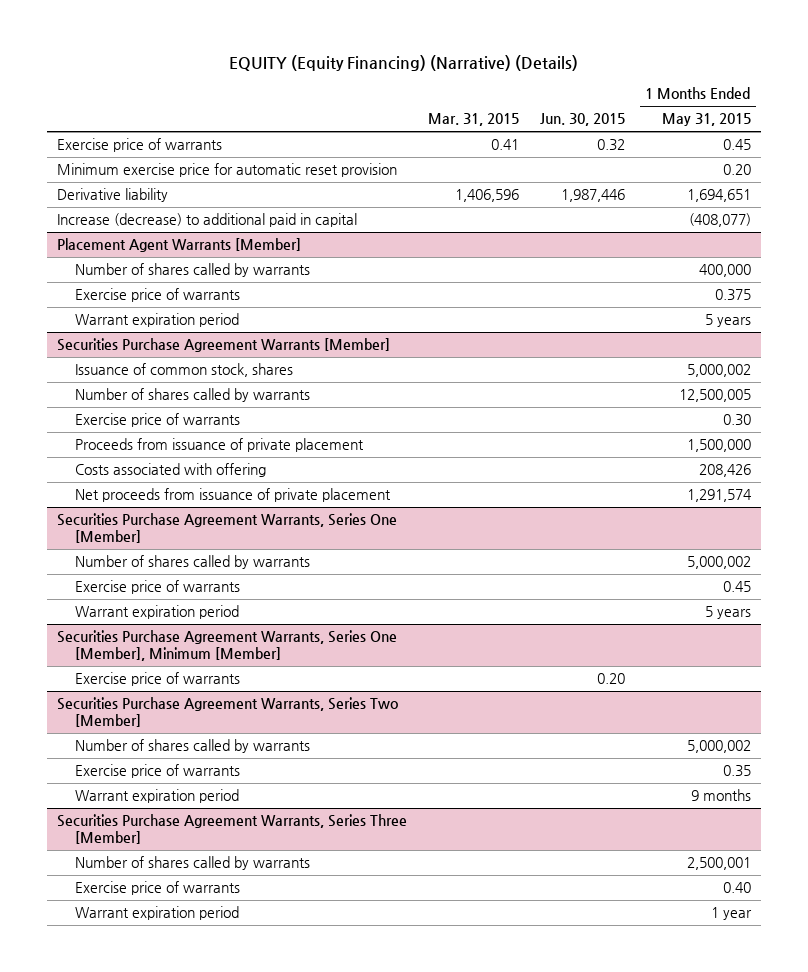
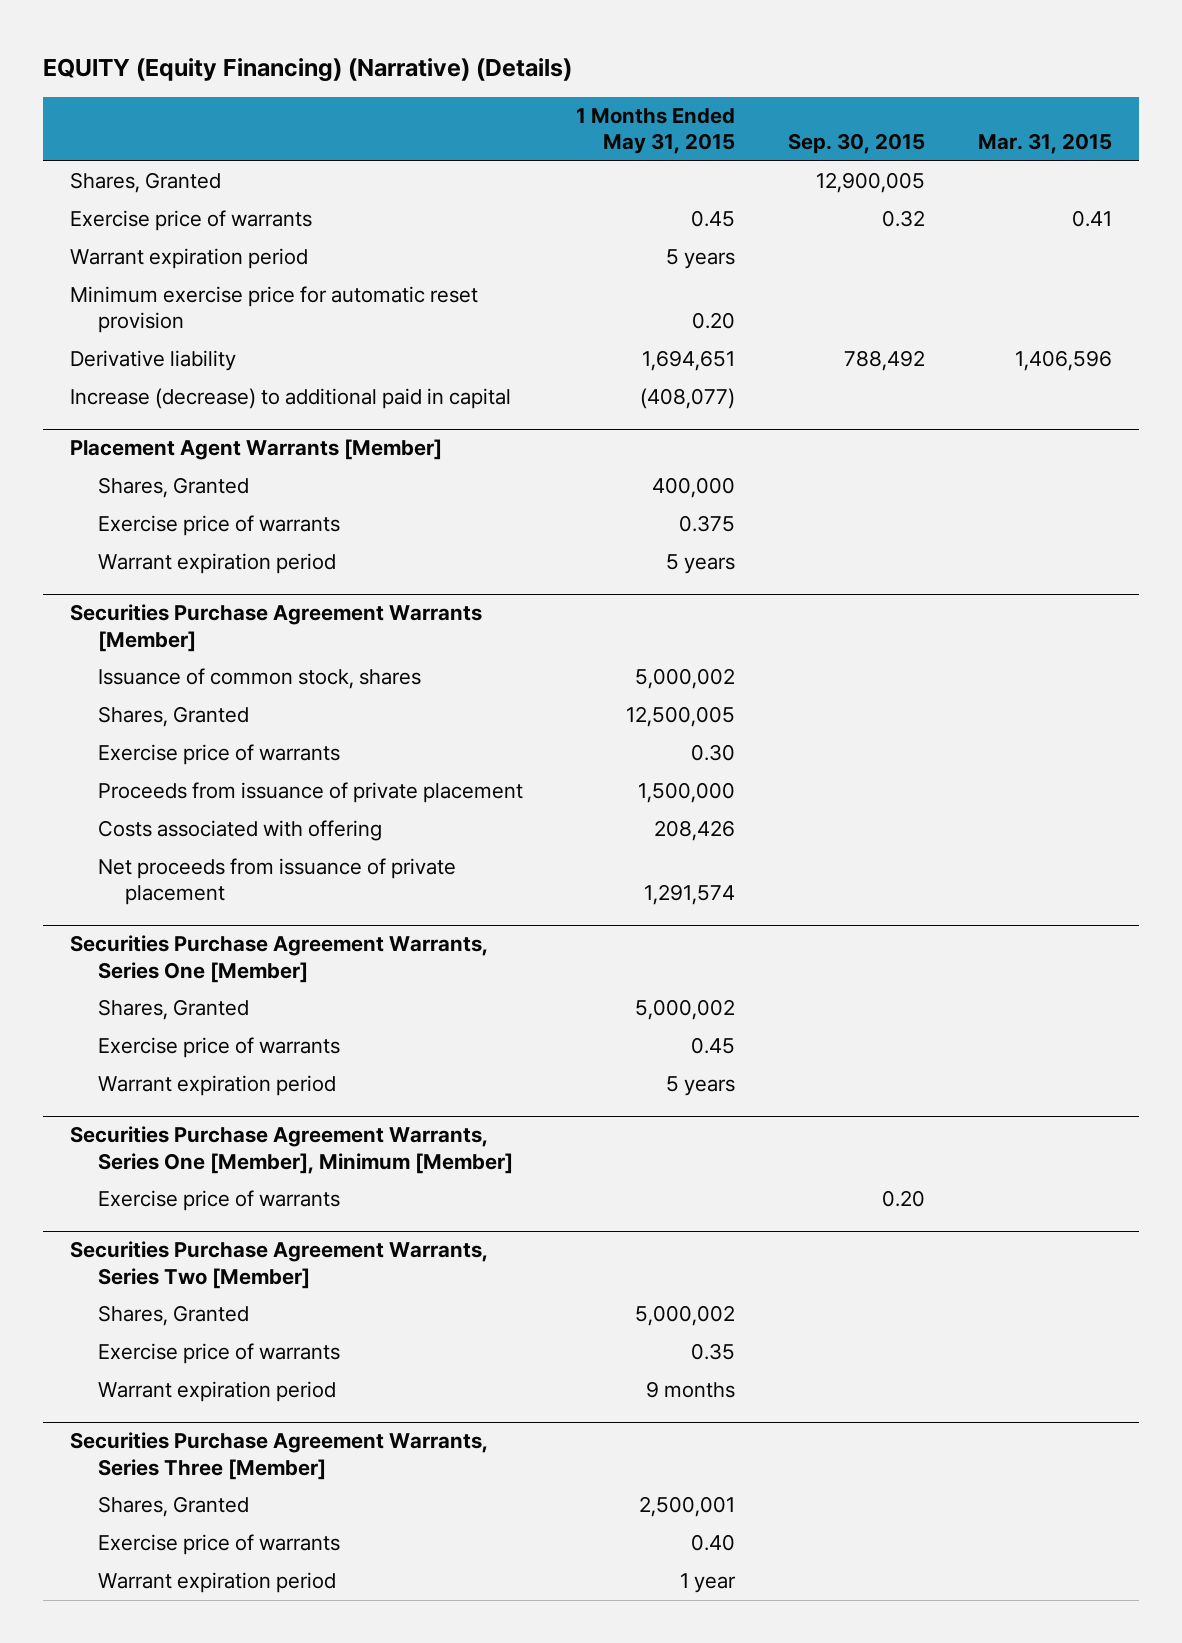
- | Mar. 31, 2015 | Jun. 30, 2015 | 1 Months Ended May 31, 2015
+ | 1 Months Ended May 31, 2015 | Sep. 30, 2015 | Mar. 31, 2015
+ Shares, Granted | | 12,900,005 |
+ Warrant expiration period | 5 years | |
@ Placement Agent Warrants [Member]
- Number of shares called by warrants | | | 400,000
+ Shares, Granted | 400,000 | |
@ Securities Purchase Agreement Warrants [Member]
- Number of shares called by warrants | | | 12,500,005
+ Shares, Granted | 12,500,005 | |
@ Securities Purchase Agreement Warrants, Series One [Member]
- Number of shares called by warrants | | | 5,000,002
+ Shares, Granted | 5,000,002 | |
@ Securities Purchase Agreement Warrants, Series Two [Member]
- Number of shares called by warrants | | | 5,000,002
+ Shares, Granted | 5,000,002 | |
@ Securities Purchase Agreement Warrants, Series Three [Member]
- Number of shares called by warrants | | | 2,500,001
+ Shares, Granted | 2,500,001 | |

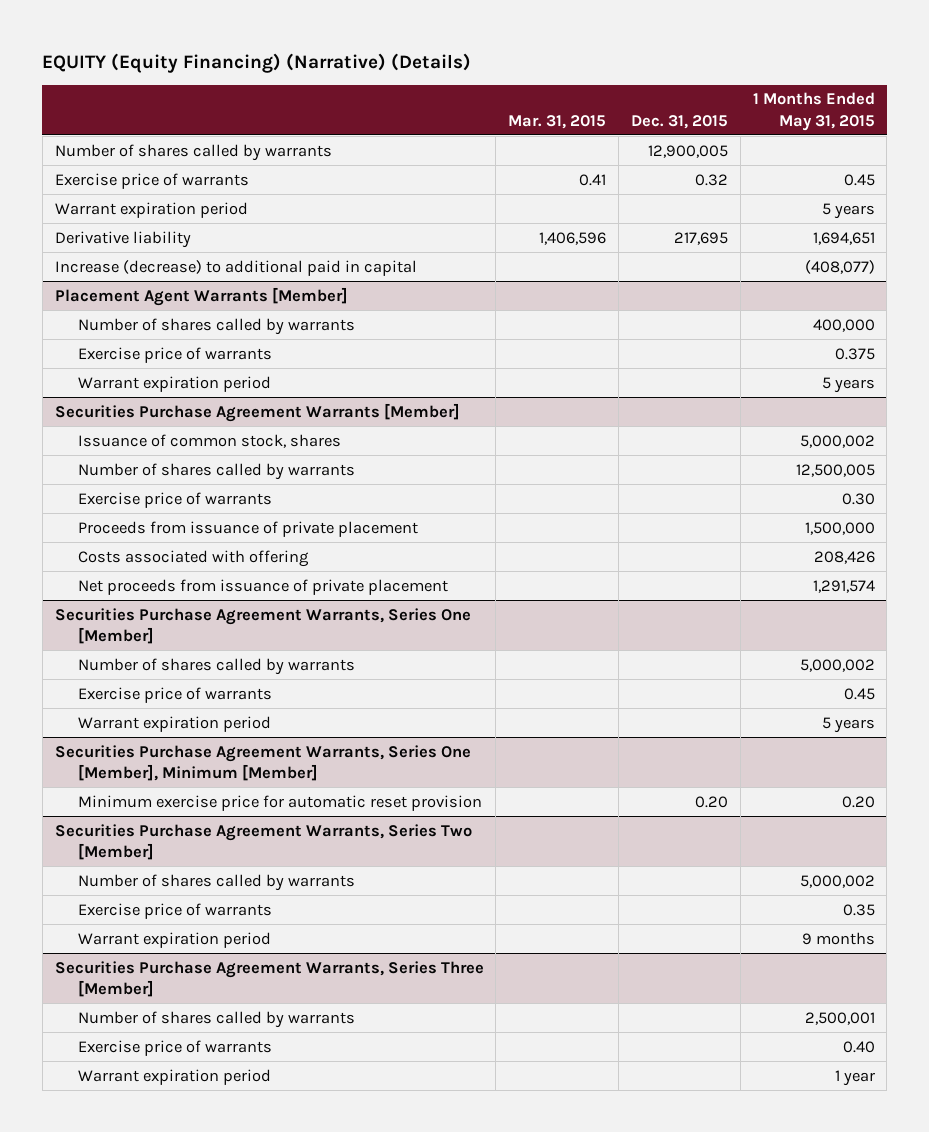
- | 1 Months Ended May 31, 2015 | Sep. 30, 2015 | Mar. 31, 2015
+ | Mar. 31, 2015 | Dec. 31, 2015 | 1 Months Ended May 31, 2015
- Shares, Granted | | 12,900,005 |
+ Number of shares called by warrants | | 12,900,005 |
- Minimum exercise price for automatic reset provision | 0.20 | |
@ Placement Agent Warrants [Member]
- Shares, Granted | 400,000 | |
+ Number of shares called by warrants | | | 400,000
@ Securities Purchase Agreement Warrants [Member]
- Shares, Granted | 12,500,005 | |
+ Number of shares called by warrants | | | 12,500,005
@ Securities Purchase Agreement Warrants, Series One [Member]
- Shares, Granted | 5,000,002 | |
+ Number of shares called by warrants | | | 5,000,002
@ Securities Purchase Agreement Warrants, Series One [Member], Minimum [Member]
- Exercise price of warrants | | 0.20 |
+ Minimum exercise price for automatic reset provision | | 0.20 | 0.20
@ Securities Purchase Agreement Warrants, Series Two [Member]
- Shares, Granted | 5,000,002 | |
+ Number of shares called by warrants | | | 5,000,002
@ Securities Purchase Agreement Warrants, Series Three [Member]
- Shares, Granted | 2,500,001 | |
+ Number of shares called by warrants | | | 2,500,001

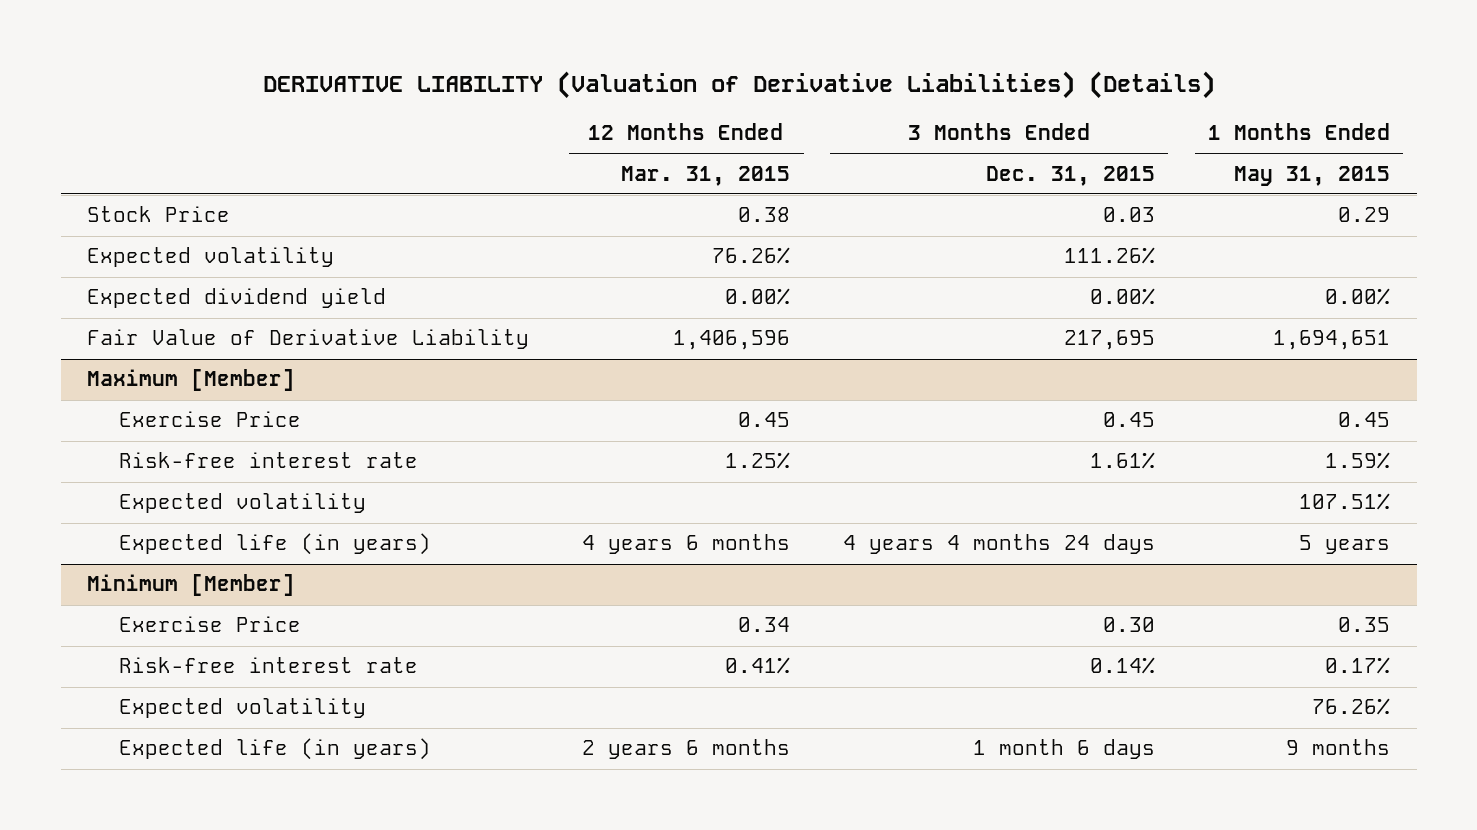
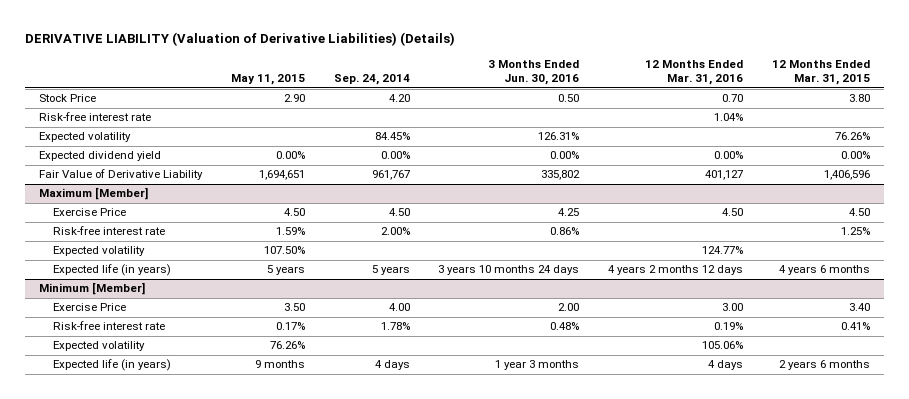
- | 12 Months Ended Mar. 31, 2015 | 3 Months Ended Dec. 31, 2015 | 1 Months Ended May 31, 2015
+ | May 11, 2015 | Sep. 24, 2014 | 3 Months Ended Jun. 30, 2016 | 12 Months Ended Mar. 31, 2016 | 12 Months Ended Mar. 31, 2015
- Stock Price | 0.38 | 0.03 | 0.29
+ Stock Price | 2.90 | 4.20 | 0.50 | 0.70 | 3.80
+ Risk-free interest rate | | | | 1.04% |
@ Maximum [Member]
- Exercise Price | 0.45 | 0.45 | 0.45
+ Exercise Price | 4.50 | 4.50 | 4.25 | 4.50 | 4.50
@ Minimum [Member]
- Exercise Price | 0.34 | 0.30 | 0.35
+ Exercise Price | 3.50 | 4.00 | 2.00 | 3.00 | 3.40

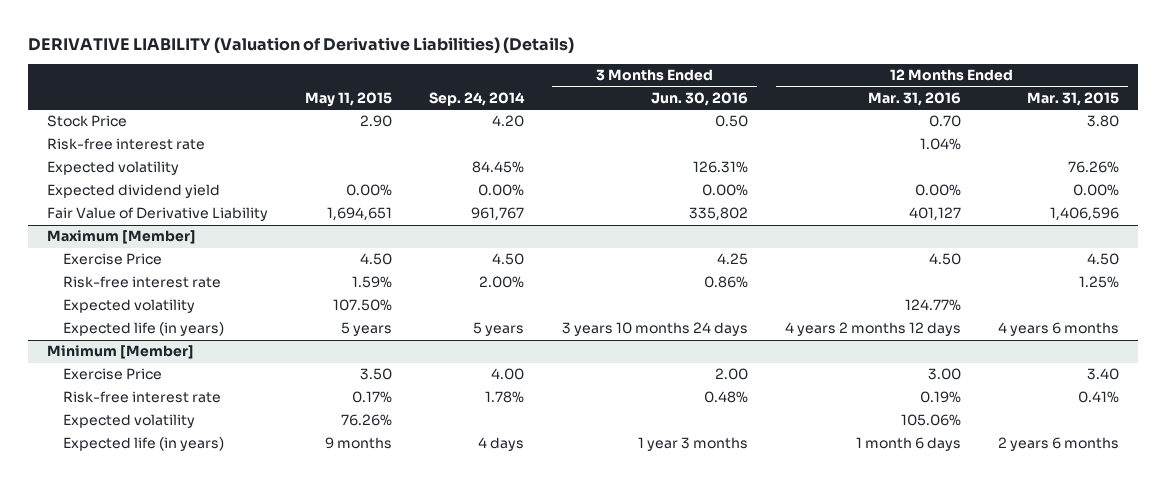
@ Minimum [Member]
- Expected life (in years) | 9 months | 4 days | 1 year 3 months | 4 days | 2 years 6 months
+ Expected life (in years) | 9 months | 4 days | 1 year 3 months | 1 month 6 days | 2 years 6 months

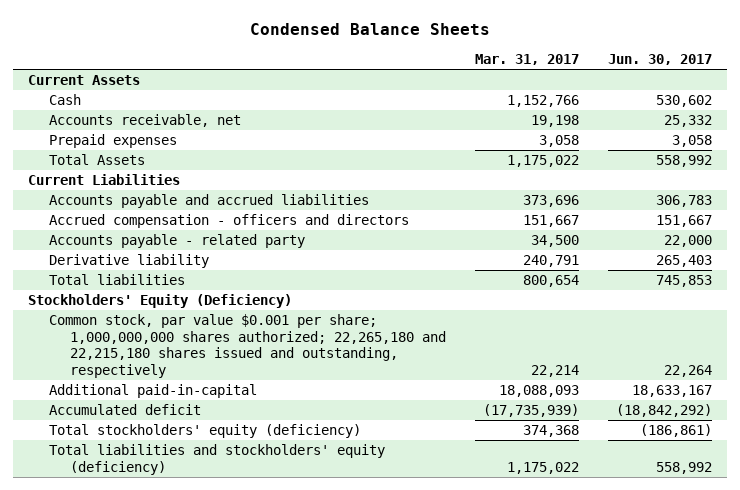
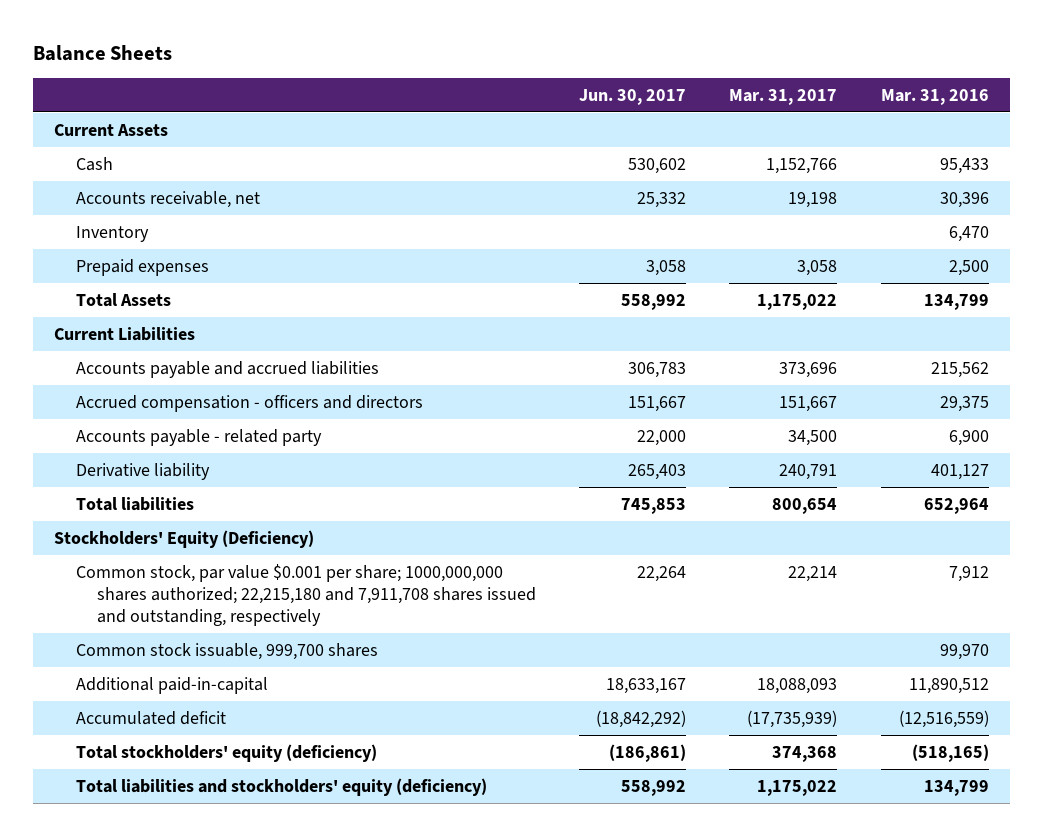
- Condensed Balance Sheets
+ Balance Sheets
- | Mar. 31, 2017 | Jun. 30, 2017
+ | Jun. 30, 2017 | Mar. 31, 2017 | Mar. 31, 2016
+ Inventory | | | 6,470
- Common stock, par value $0.001 per share; 1,000,000,000 shares authorized; 22,265,180 and 22,215,180 shares issued and outstanding, respectively | 22,214 | 22,264
+ Common stock, par value $0.001 per share; 1000,000,000 shares authorized; 22,215,180 and 7,911,708 shares issued and outstanding, respectively | 22,264 | 22,214 | 7,912
+ Common stock issuable, 999,700 shares | | | 99,970

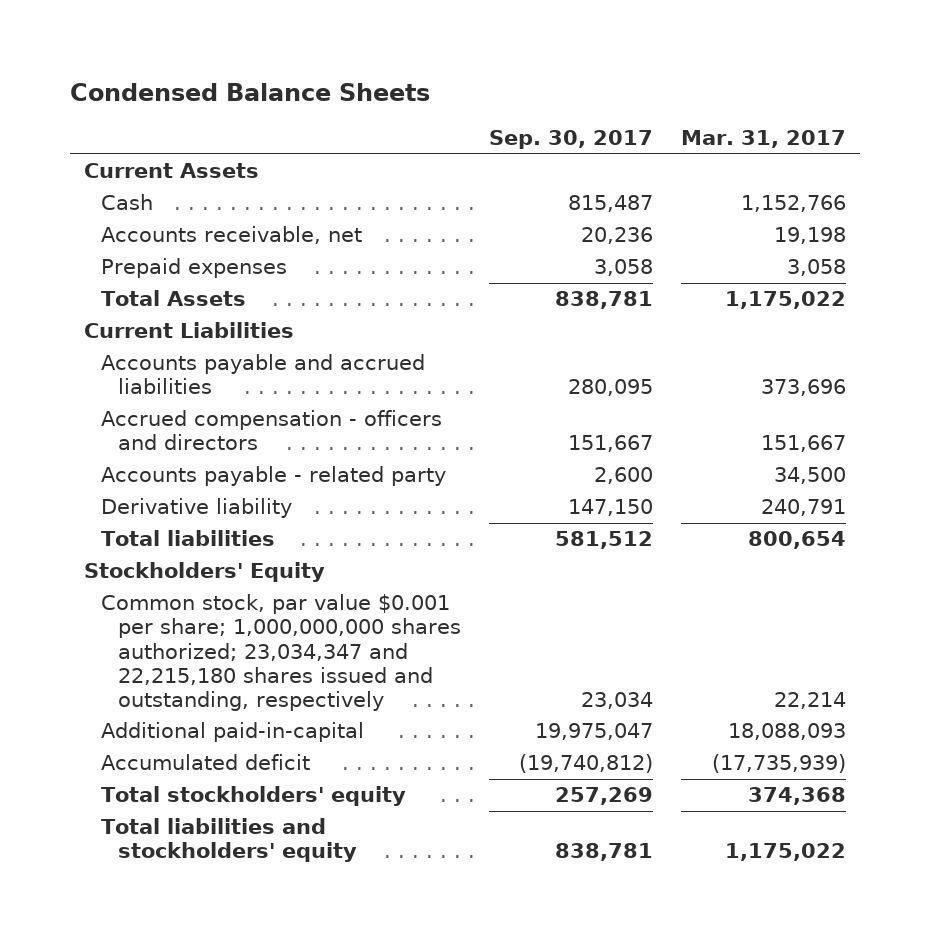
- Balance Sheets
+ Condensed Balance Sheets
- | Jun. 30, 2017 | Mar. 31, 2017 | Mar. 31, 2016
+ | Sep. 30, 2017 | Mar. 31, 2017
- Inventory | | | 6,470
- Stockholders' Equity (Deficiency)
- Common stock, par value $0.001 per share; 1000,000,000 shares authorized; 22,215,180 and 7,911,708 shares issued and outstanding, respectively | 22,264 | 22,214 | 7,912
- Common stock issuable, 999,700 shares | | | 99,970
+ Stockholders' Equity
+ Common stock, par value $0.001 per share; 1,000,000,000 shares authorized; 23,034,347 and 22,215,180 shares issued and outstanding, respectively | 23,034 | 22,214
- Total stockholders' equity (deficiency) | (186,861) | 374,368 | (518,165)
- Total liabilities and stockholders' equity (deficiency) | 558,992 | 1,175,022 | 134,799
+ Total stockholders' equity | 257,269 | 374,368
+ Total liabilities and stockholders' equity | 838,781 | 1,175,022

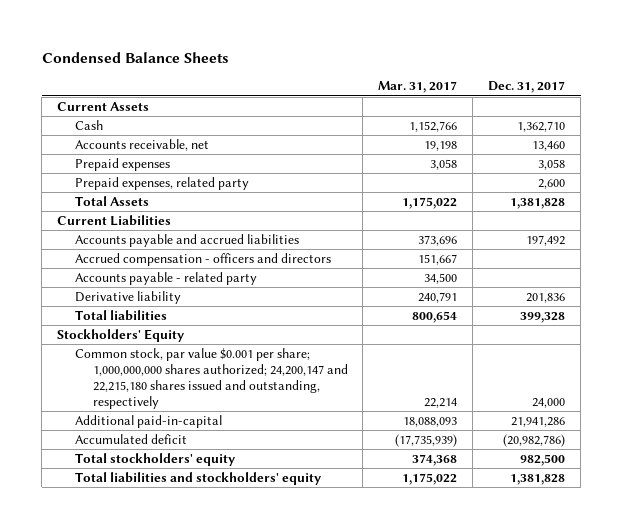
- | Sep. 30, 2017 | Mar. 31, 2017
+ | Mar. 31, 2017 | Dec. 31, 2017
+ Prepaid expenses, related party | | 2,600
- Common stock, par value $0.001 per share; 1,000,000,000 shares authorized; 23,034,347 and 22,215,180 shares issued and outstanding, respectively | 23,034 | 22,214
+ Common stock, par value $0.001 per share; 1,000,000,000 shares authorized; 24,200,147 and 22,215,180 shares issued and outstanding, respectively | 22,214 | 24,000

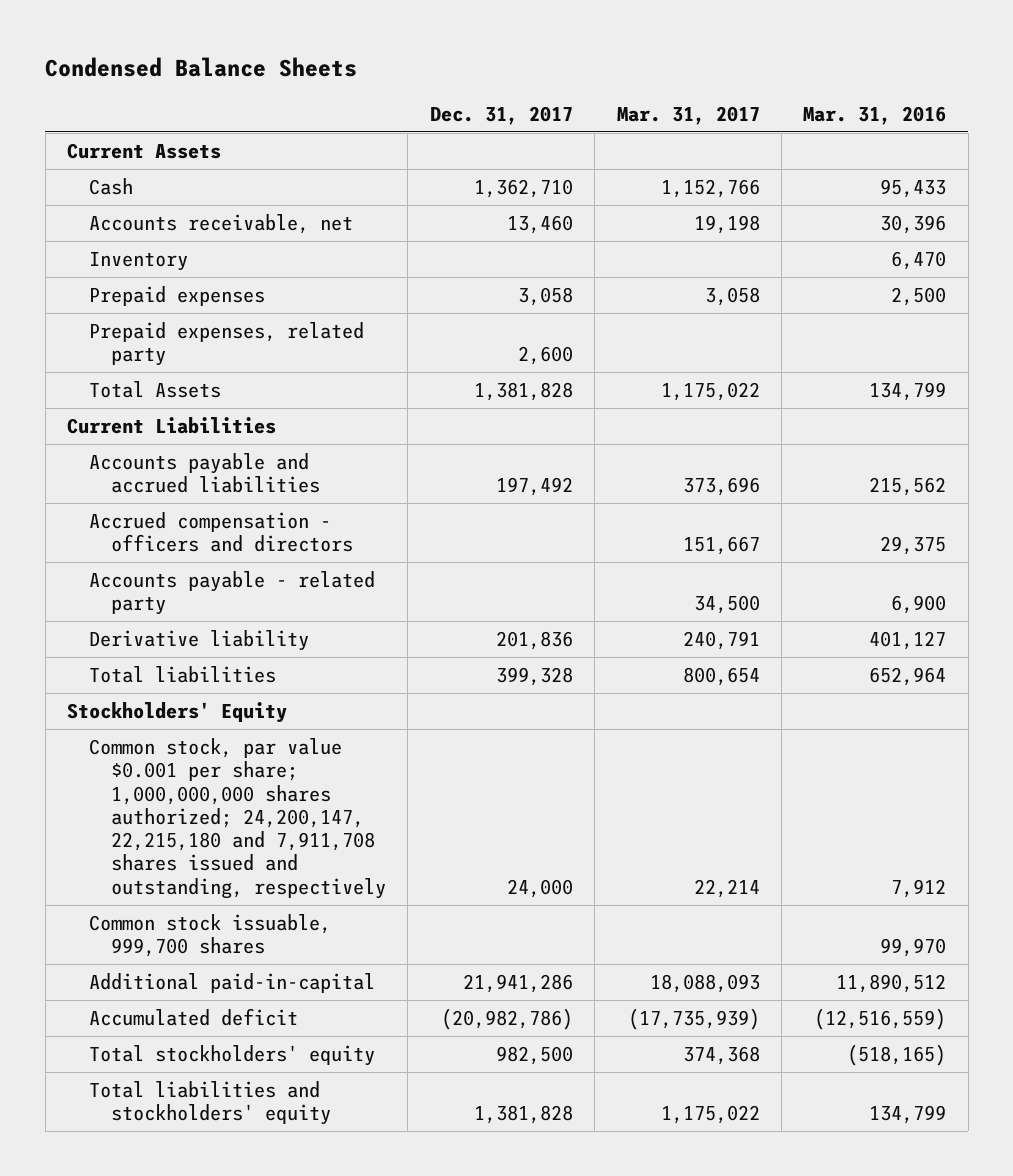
- | Mar. 31, 2017 | Dec. 31, 2017
+ | Dec. 31, 2017 | Mar. 31, 2017 | Mar. 31, 2016
+ Inventory | | | 6,470
- Common stock, par value $0.001 per share; 1,000,000,000 shares authorized; 24,200,147 and 22,215,180 shares issued and outstanding, respectively | 22,214 | 24,000
+ Common stock, par value $0.001 per share; 1,000,000,000 shares authorized; 24,200,147, 22,215,180 and 7,911,708 shares issued and outstanding, respectively | 24,000 | 22,214 | 7,912
+ Common stock issuable, 999,700 shares | | | 99,970

